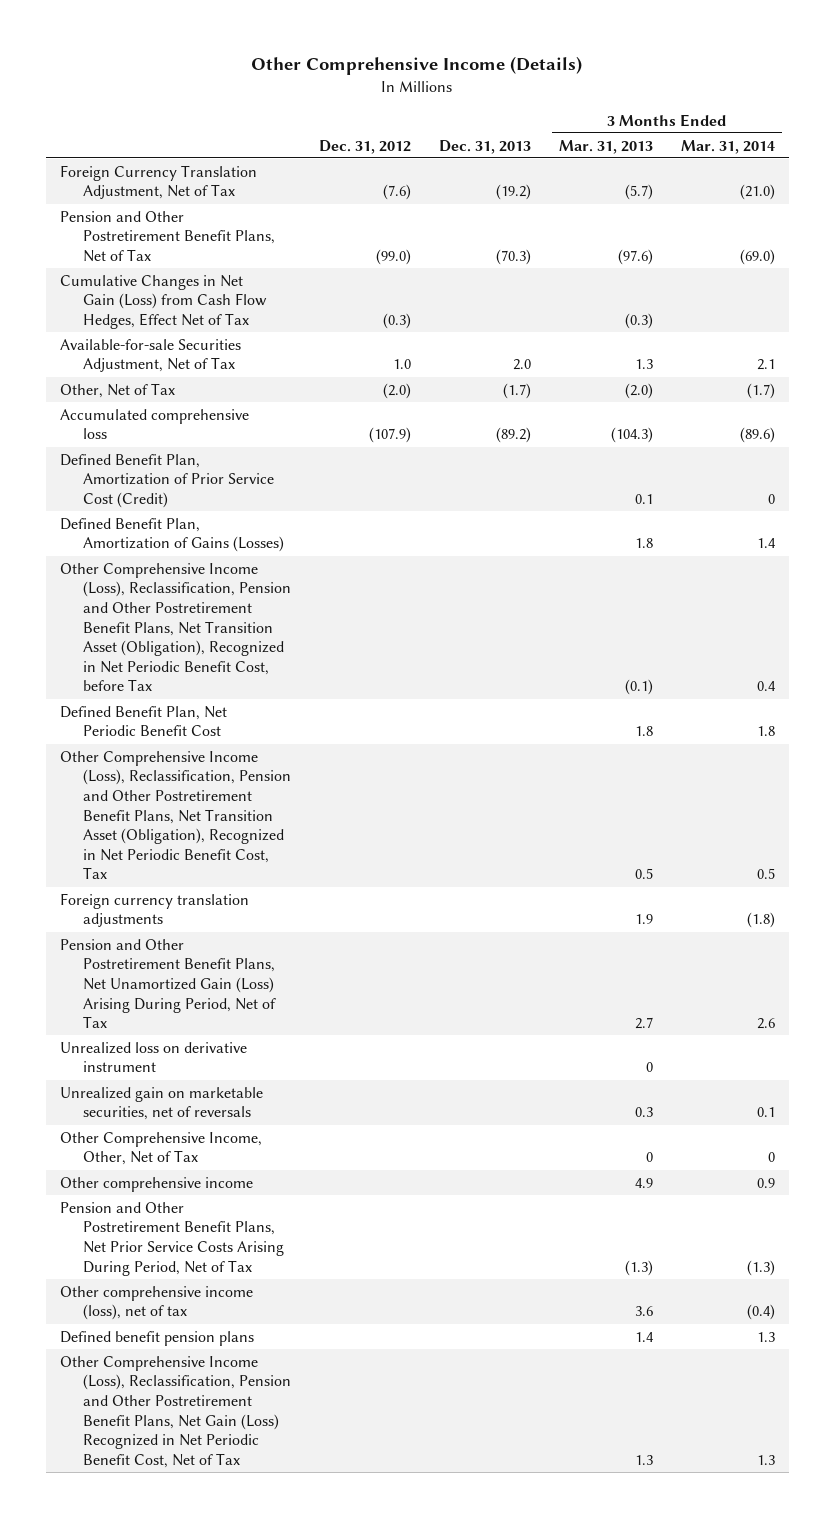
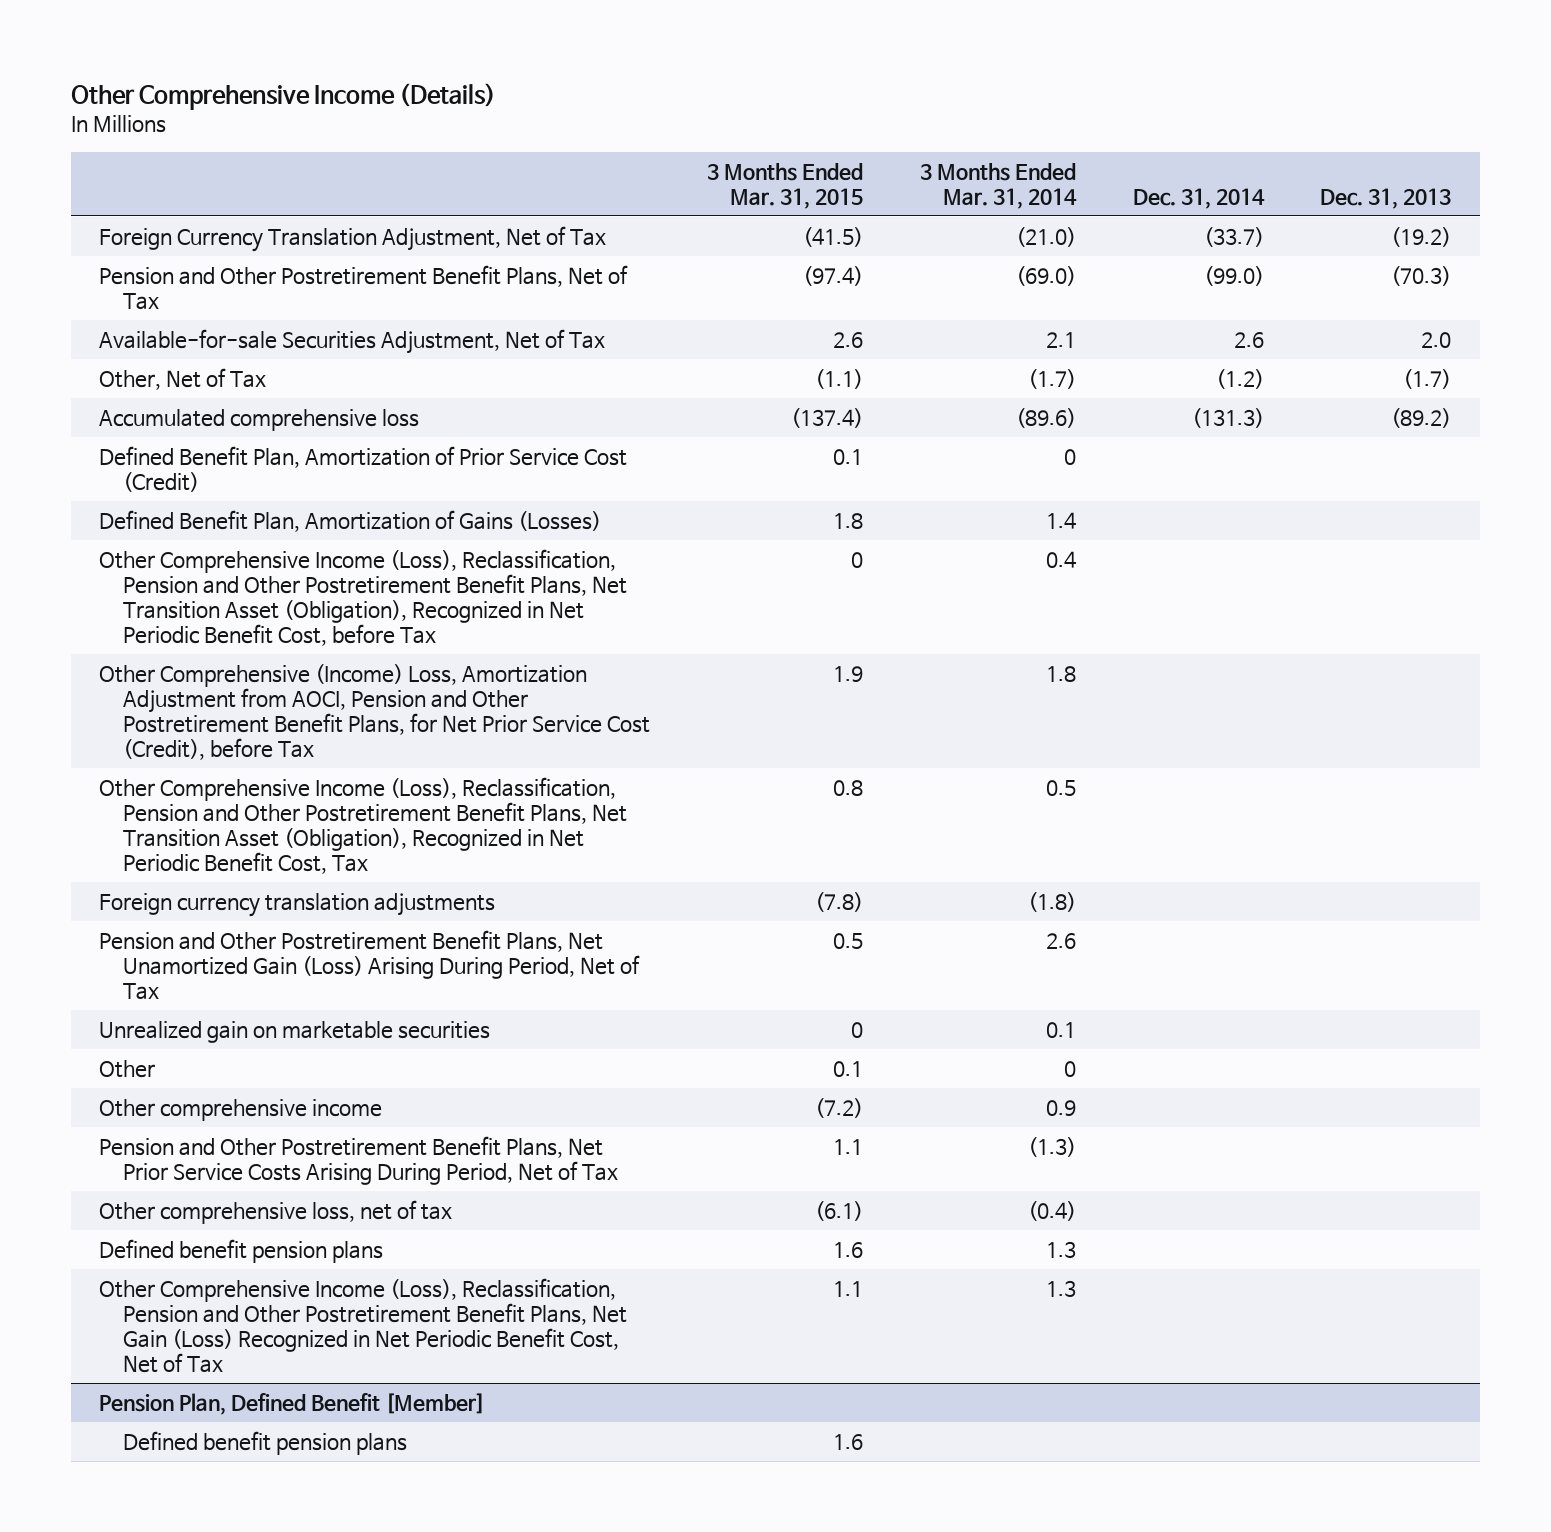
- | Dec. 31, 2012 | Dec. 31, 2013 | 3 Months Ended Mar. 31, 2013 | 3 Months Ended Mar. 31, 2014
+ | 3 Months Ended Mar. 31, 2015 | 3 Months Ended Mar. 31, 2014 | Dec. 31, 2014 | Dec. 31, 2013
- Cumulative Changes in Net Gain (Loss) from Cash Flow Hedges, Effect Net of Tax | (0.3) | | (0.3) |
- Defined Benefit Plan, Net Periodic Benefit Cost | | | 1.8 | 1.8
+ Other Comprehensive (Income) Loss, Amortization Adjustment from AOCI, Pension and Other Postretirement Benefit Plans, for Net Prior Service Cost (Credit), before Tax | 1.9 | 1.8 | |
- Unrealized loss on derivative instrument | | | 0 |
- Unrealized gain on marketable securities, net of reversals | | | 0.3 | 0.1
- Other Comprehensive Income, Other, Net of Tax | | | 0 | 0
+ Unrealized gain on marketable securities | 0 | 0.1 | |
+ Other | 0.1 | 0 | |
- Other comprehensive income (loss), net of tax | | | 3.6 | (0.4)
+ Other comprehensive loss, net of tax | (6.1) | (0.4) | |
+ Pension Plan, Defined Benefit [Member]
+ Defined benefit pension plans | 1.6 | | |

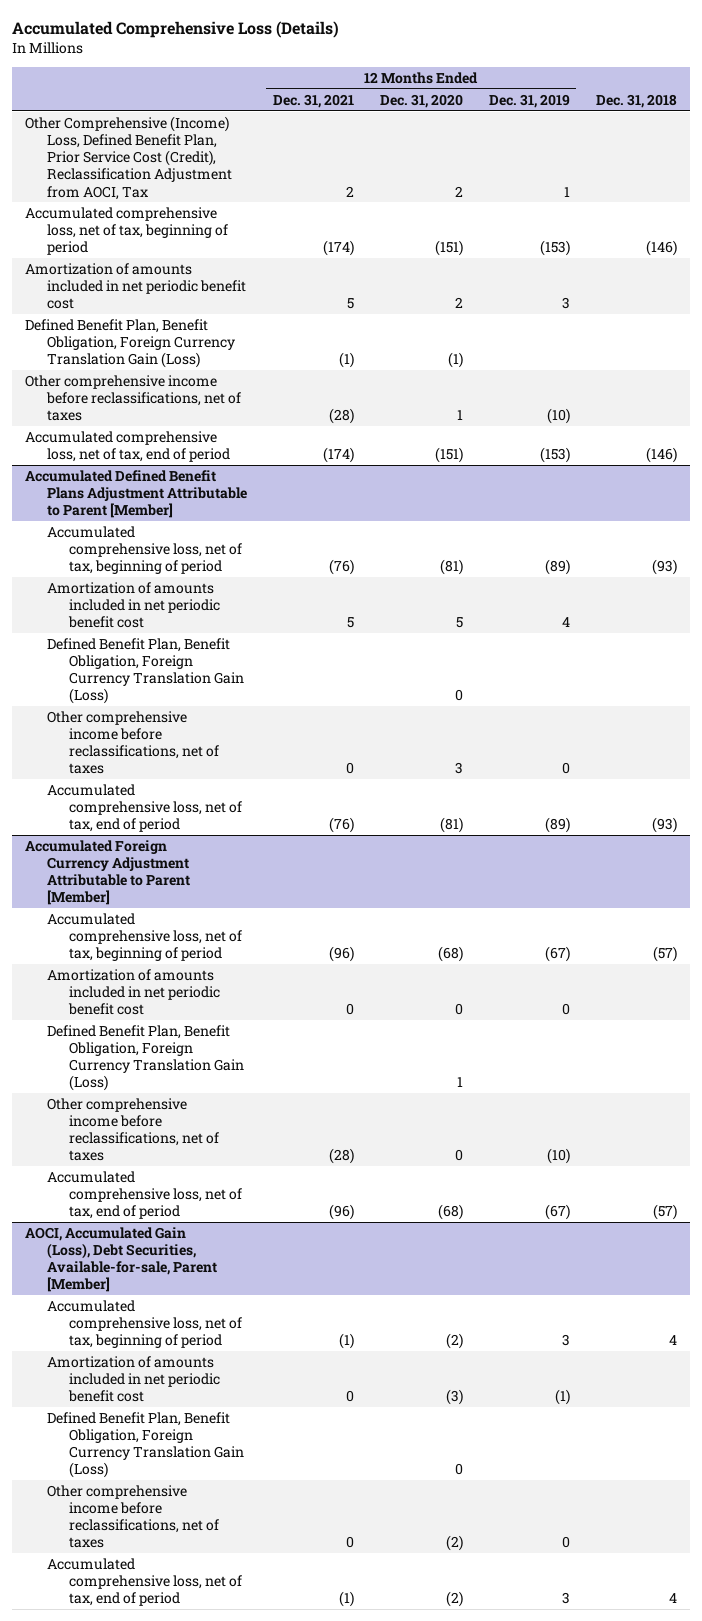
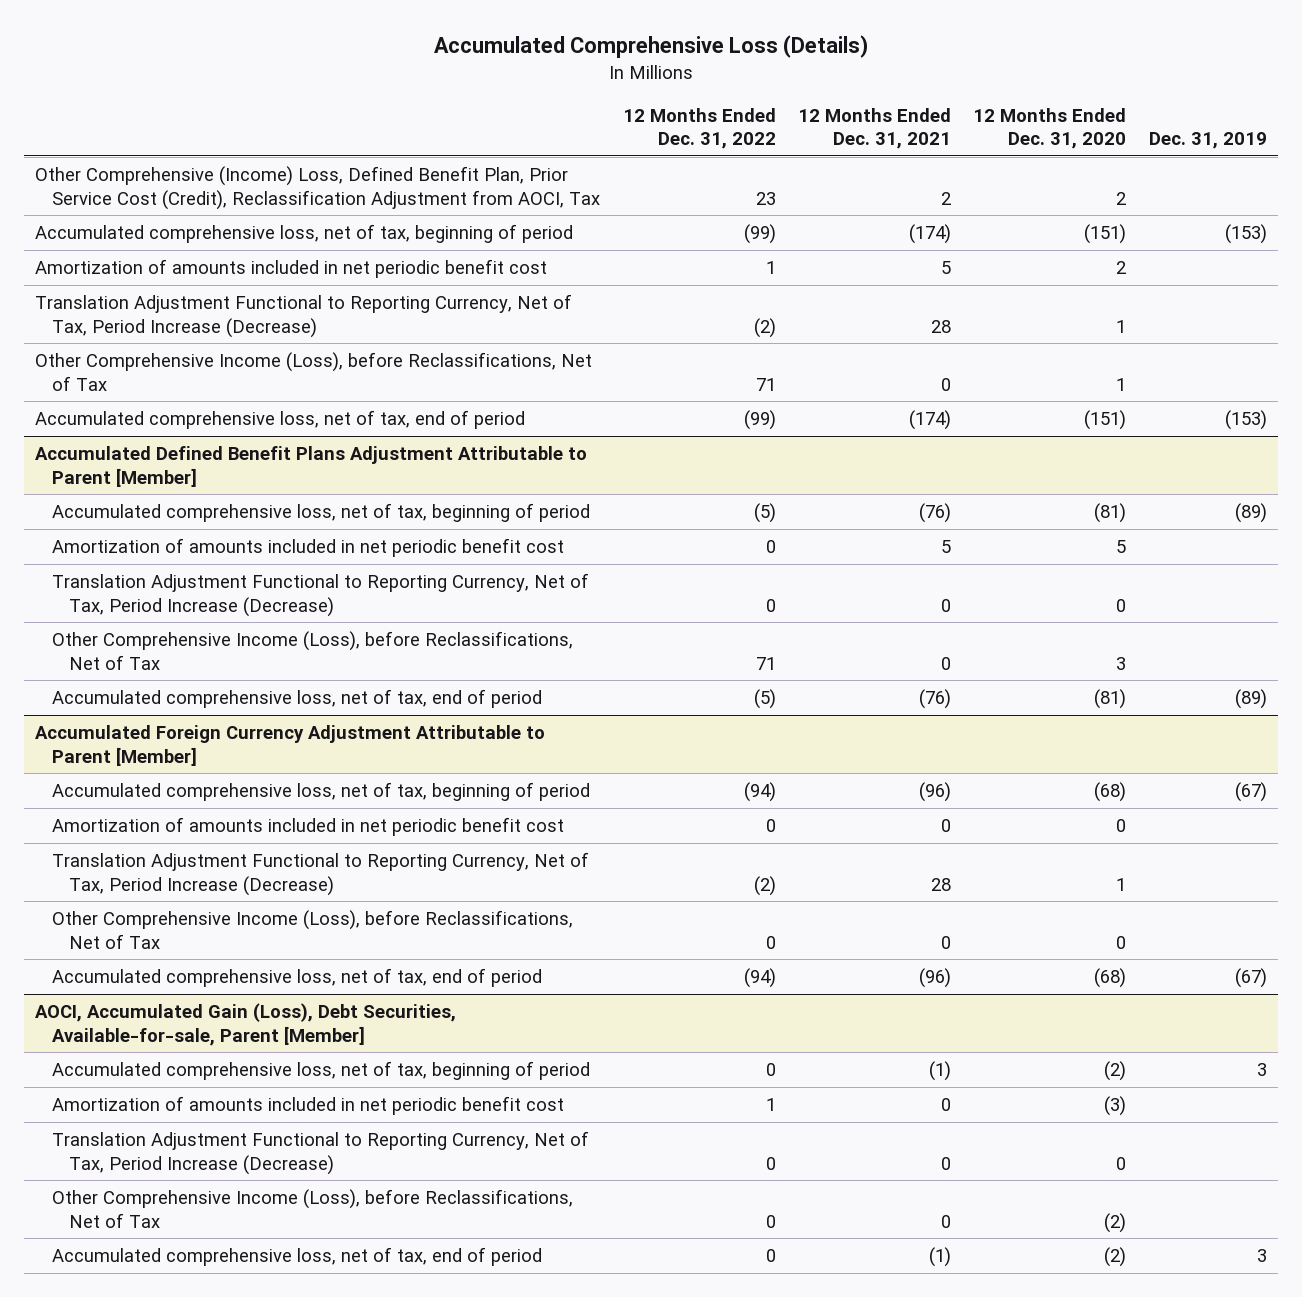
- | 12 Months Ended Dec. 31, 2021 | 12 Months Ended Dec. 31, 2020 | 12 Months Ended Dec. 31, 2019 | Dec. 31, 2018
+ | 12 Months Ended Dec. 31, 2022 | 12 Months Ended Dec. 31, 2021 | 12 Months Ended Dec. 31, 2020 | Dec. 31, 2019
- Defined Benefit Plan, Benefit Obligation, Foreign Currency Translation Gain (Loss) | (1) | (1) | |
- Other comprehensive income before reclassifications, net of taxes | (28) | 1 | (10) |
+ Translation Adjustment Functional to Reporting Currency, Net of Tax, Period Increase (Decrease) | (2) | 28 | 1 |
+ Other Comprehensive Income (Loss), before Reclassifications, Net of Tax | 71 | 0 | 1 |
@ Accumulated Defined Benefit Plans Adjustment Attributable to Parent [Member]
- Defined Benefit Plan, Benefit Obligation, Foreign Currency Translation Gain (Loss) | | 0 | |
- Other comprehensive income before reclassifications, net of taxes | 0 | 3 | 0 |
+ Translation Adjustment Functional to Reporting Currency, Net of Tax, Period Increase (Decrease) | 0 | 0 | 0 |
+ Other Comprehensive Income (Loss), before Reclassifications, Net of Tax | 71 | 0 | 3 |
@ Accumulated Foreign Currency Adjustment Attributable to Parent [Member]
- Defined Benefit Plan, Benefit Obligation, Foreign Currency Translation Gain (Loss) | | 1 | |
- Other comprehensive income before reclassifications, net of taxes | (28) | 0 | (10) |
+ Translation Adjustment Functional to Reporting Currency, Net of Tax, Period Increase (Decrease) | (2) | 28 | 1 |
+ Other Comprehensive Income (Loss), before Reclassifications, Net of Tax | 0 | 0 | 0 |
@ AOCI, Accumulated Gain (Loss), Debt Securities, Available-for-sale, Parent [Member]
- Defined Benefit Plan, Benefit Obligation, Foreign Currency Translation Gain (Loss) | | 0 | |
- Other comprehensive income before reclassifications, net of taxes | 0 | (2) | 0 |
+ Translation Adjustment Functional to Reporting Currency, Net of Tax, Period Increase (Decrease) | 0 | 0 | 0 |
+ Other Comprehensive Income (Loss), before Reclassifications, Net of Tax | 0 | 0 | (2) |

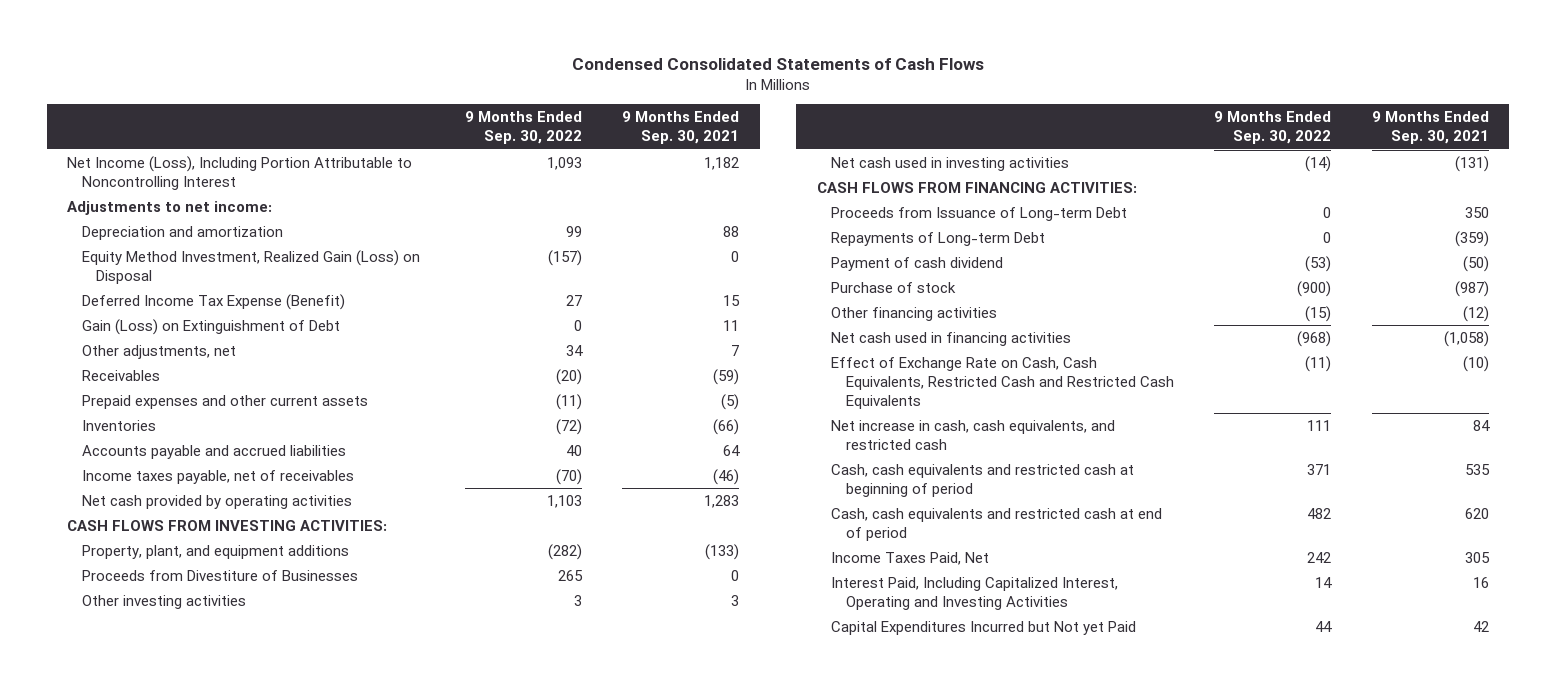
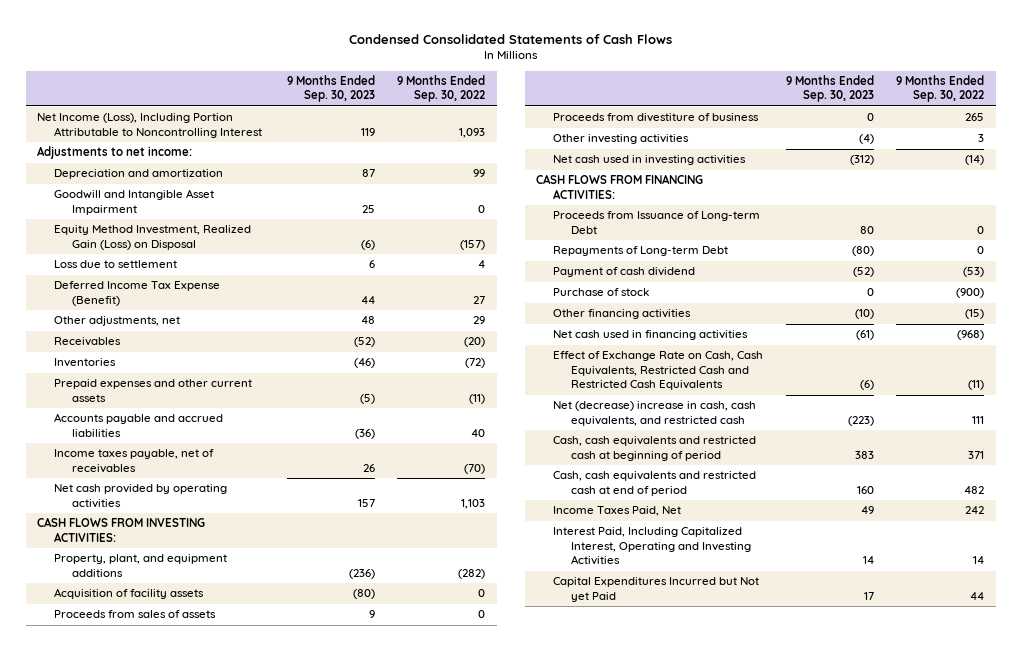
- | 9 Months Ended Sep. 30, 2022 | 9 Months Ended Sep. 30, 2021
+ | 9 Months Ended Sep. 30, 2023 | 9 Months Ended Sep. 30, 2022
+ Goodwill and Intangible Asset Impairment | 25 | 0
+ Loss due to settlement | 6 | 4
- Gain (Loss) on Extinguishment of Debt | 0 | 11
- Other adjustments, net | 34 | 7
+ Other adjustments, net | 48 | 29
moved down: Prepaid expenses and other current assets | (5) | (11)
- Proceeds from Divestiture of Businesses | 265 | 0
+ Acquisition of facility assets | (80) | 0
+ Proceeds from sales of assets | 9 | 0
+ Proceeds from divestiture of business | 0 | 265
- Net increase in cash, cash equivalents, and restricted cash | 111 | 84
+ Net (decrease) increase in cash, cash equivalents, and restricted cash | (223) | 111

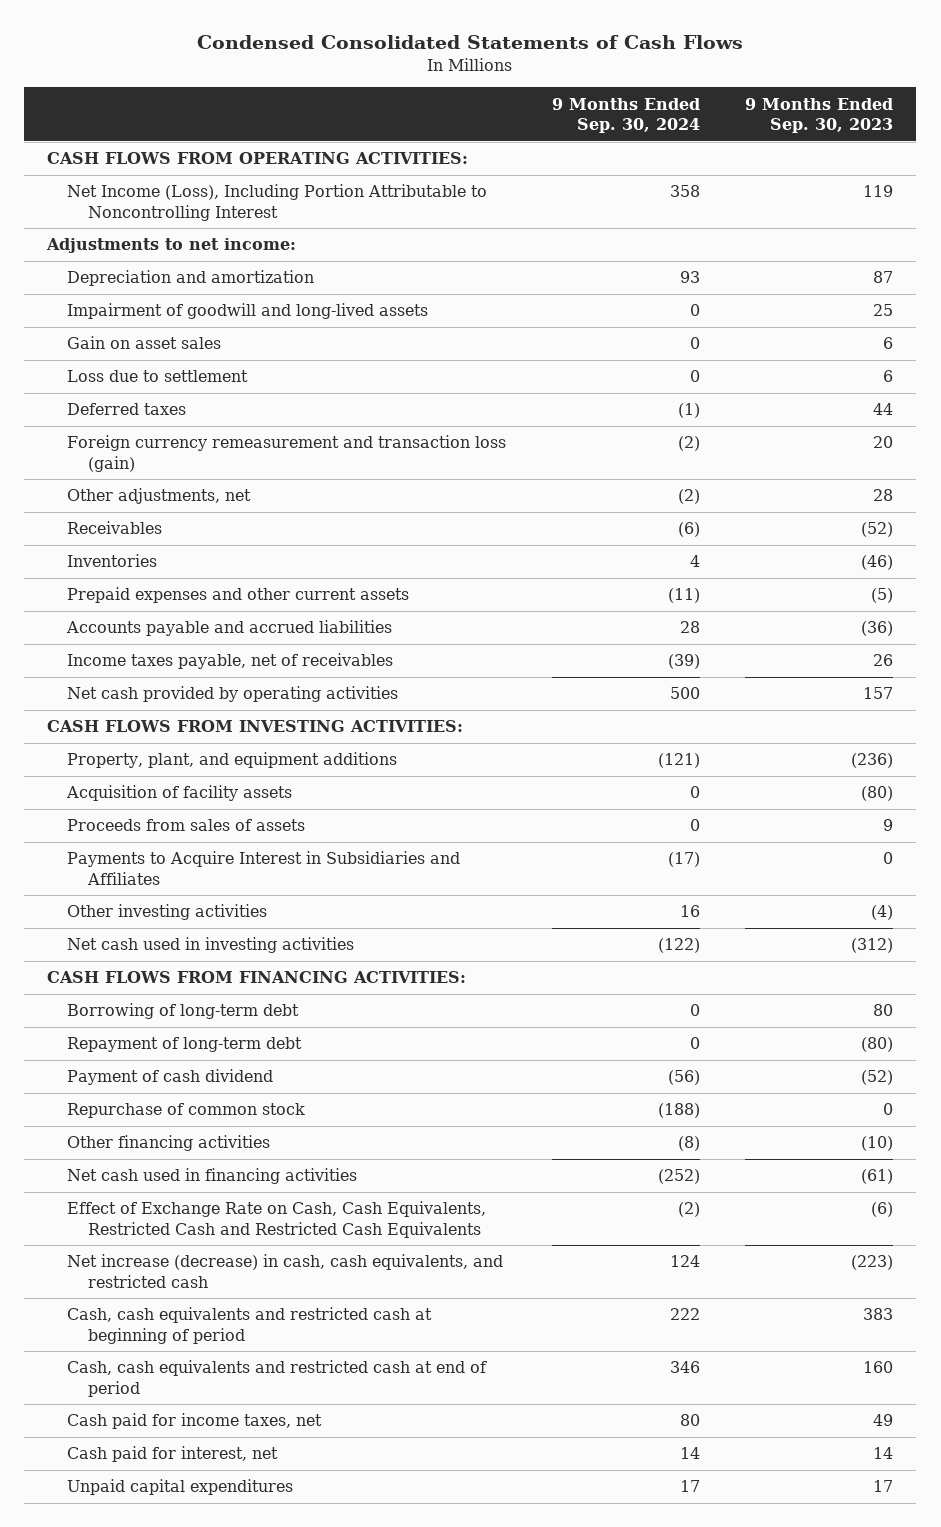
- | 9 Months Ended Sep. 30, 2023 | 9 Months Ended Sep. 30, 2022
+ | 9 Months Ended Sep. 30, 2024 | 9 Months Ended Sep. 30, 2023
+ CASH FLOWS FROM OPERATING ACTIVITIES:
- Goodwill and Intangible Asset Impairment | 25 | 0
- Equity Method Investment, Realized Gain (Loss) on Disposal | (6) | (157)
+ Impairment of goodwill and long-lived assets | 0 | 25
+ Gain on asset sales | 0 | 6
- Deferred Income Tax Expense (Benefit) | 44 | 27
- Other adjustments, net | 48 | 29
+ Deferred taxes | (1) | 44
+ Foreign currency remeasurement and transaction loss (gain) | (2) | 20
+ Other adjustments, net | (2) | 28
- Proceeds from divestiture of business | 0 | 265
+ Payments to Acquire Interest in Subsidiaries and Affiliates | (17) | 0
- Proceeds from Issuance of Long-term Debt | 80 | 0
- Repayments of Long-term Debt | (80) | 0
+ Borrowing of long-term debt | 0 | 80
+ Repayment of long-term debt | 0 | (80)
- Purchase of stock | 0 | (900)
+ Repurchase of common stock | (188) | 0
- Net (decrease) increase in cash, cash equivalents, and restricted cash | (223) | 111
+ Net increase (decrease) in cash, cash equivalents, and restricted cash | 124 | (223)
- Income Taxes Paid, Net | 49 | 242
- Interest Paid, Including Capitalized Interest, Operating and Investing Activities | 14 | 14
- Capital Expenditures Incurred but Not yet Paid | 17 | 44
+ Cash paid for income taxes, net | 80 | 49
+ Cash paid for interest, net | 14 | 14
+ Unpaid capital expenditures | 17 | 17

